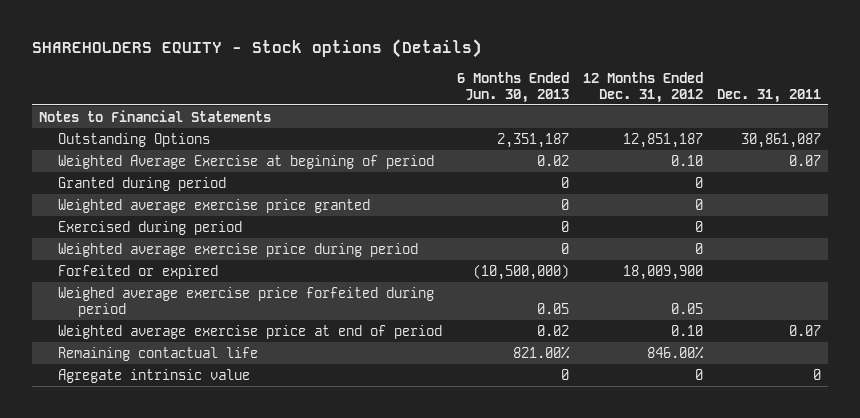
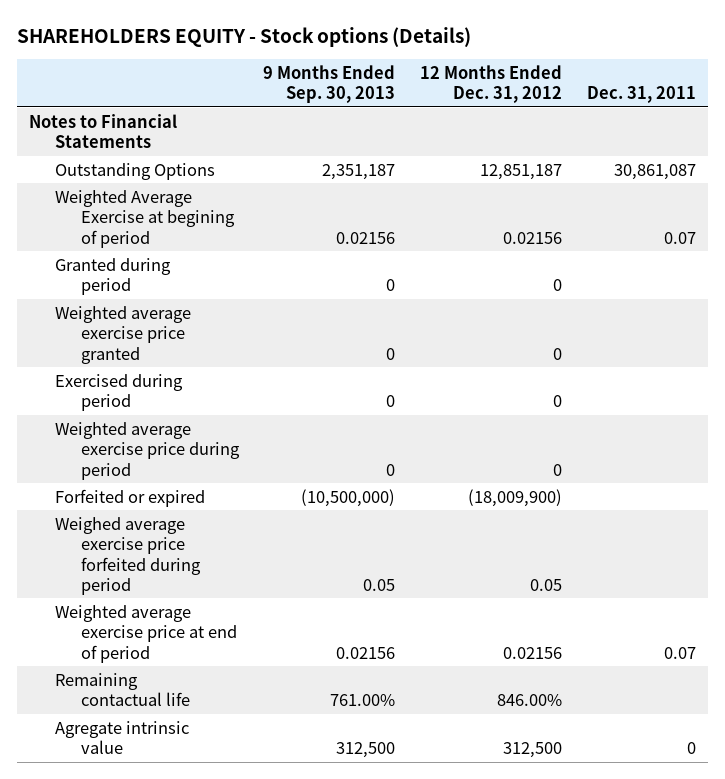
- | 6 Months Ended Jun. 30, 2013 | 12 Months Ended Dec. 31, 2012 | Dec. 31, 2011
+ | 9 Months Ended Sep. 30, 2013 | 12 Months Ended Dec. 31, 2012 | Dec. 31, 2011
- Weighted Average Exercise at begining of period | 0.02 | 0.10 | 0.07
+ Weighted Average Exercise at begining of period | 0.02156 | 0.02156 | 0.07
- Forfeited or expired | (10,500,000) | 18,009,900 |
+ Forfeited or expired | (10,500,000) | (18,009,900) |
- Weighted average exercise price at end of period | 0.02 | 0.10 | 0.07
+ Weighted average exercise price at end of period | 0.02156 | 0.02156 | 0.07
- Agregate intrinsic value | 0 | 0 | 0
+ Agregate intrinsic value | 312,500 | 312,500 | 0

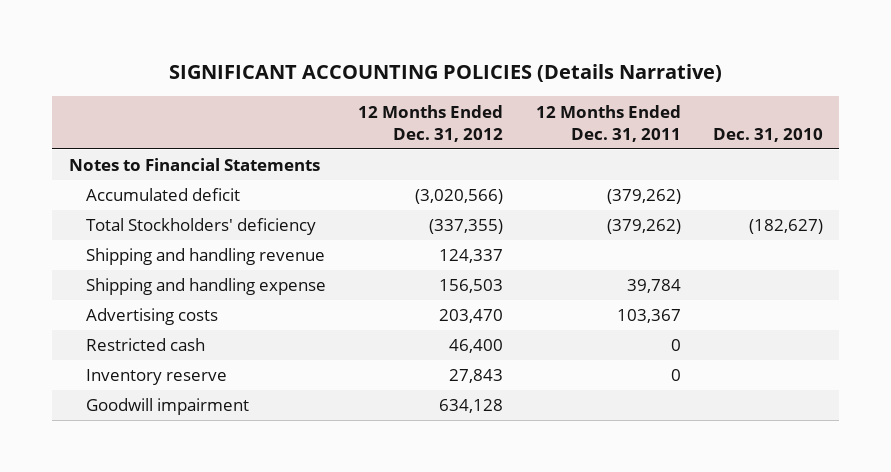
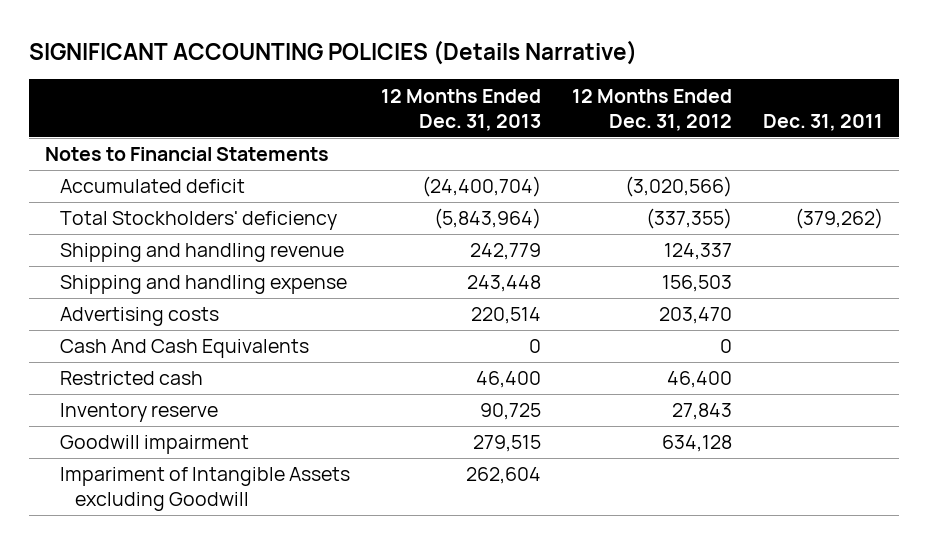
- | 12 Months Ended Dec. 31, 2012 | 12 Months Ended Dec. 31, 2011 | Dec. 31, 2010
+ | 12 Months Ended Dec. 31, 2013 | 12 Months Ended Dec. 31, 2012 | Dec. 31, 2011
+ Cash And Cash Equivalents | 0 | 0 |
+ Impariment of Intangible Assets excluding Goodwill | 262,604 | |

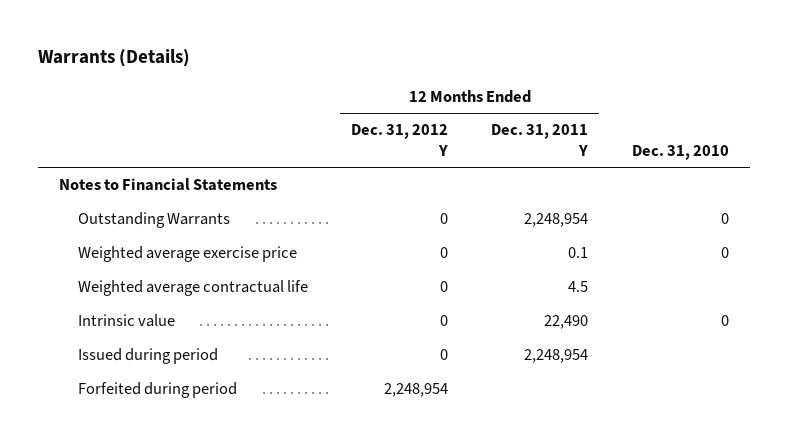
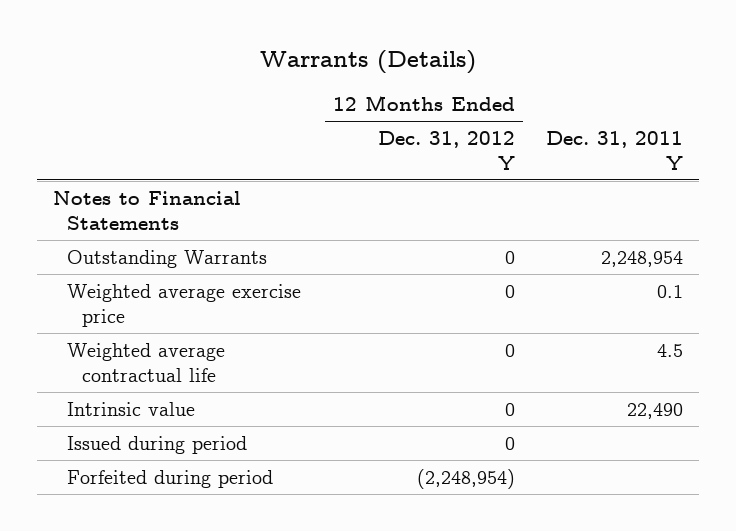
- | 12 Months Ended Dec. 31, 2012 Y | 12 Months Ended Dec. 31, 2011 Y | Dec. 31, 2010
+ | 12 Months Ended Dec. 31, 2012 Y | Dec. 31, 2011 Y
- Forfeited during period | 2,248,954 | |
+ Forfeited during period | (2,248,954) |

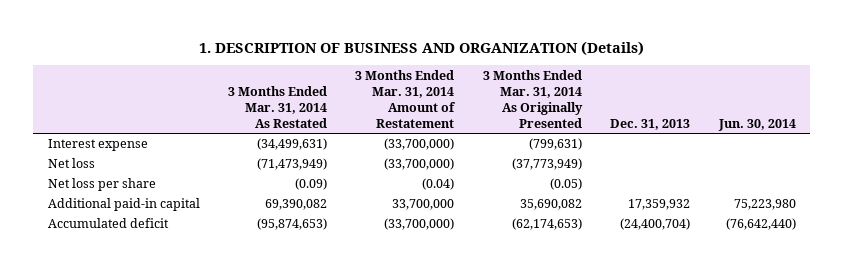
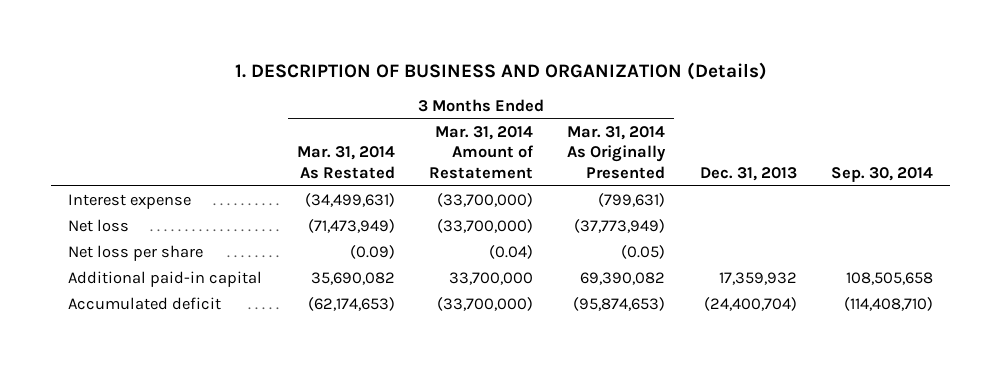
- | 3 Months Ended Mar. 31, 2014 As Restated | 3 Months Ended Mar. 31, 2014 Amount of Restatement | 3 Months Ended Mar. 31, 2014 As Originally Presented | Dec. 31, 2013 | Jun. 30, 2014
+ | 3 Months Ended Mar. 31, 2014 As Restated | 3 Months Ended Mar. 31, 2014 Amount of Restatement | 3 Months Ended Mar. 31, 2014 As Originally Presented | Dec. 31, 2013 | Sep. 30, 2014
- Additional paid-in capital | 69,390,082 | 33,700,000 | 35,690,082 | 17,359,932 | 75,223,980
- Accumulated deficit | (95,874,653) | (33,700,000) | (62,174,653) | (24,400,704) | (76,642,440)
+ Additional paid-in capital | 35,690,082 | 33,700,000 | 69,390,082 | 17,359,932 | 108,505,658
+ Accumulated deficit | (62,174,653) | (33,700,000) | (95,874,653) | (24,400,704) | (114,408,710)

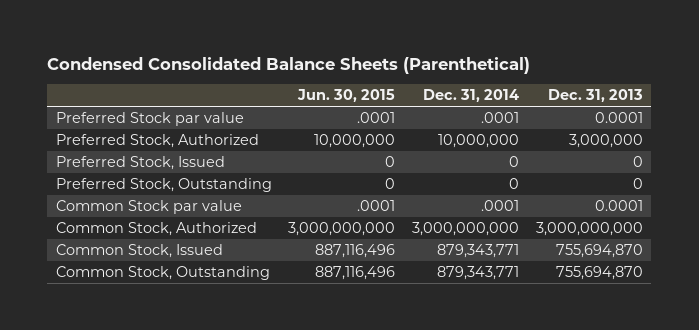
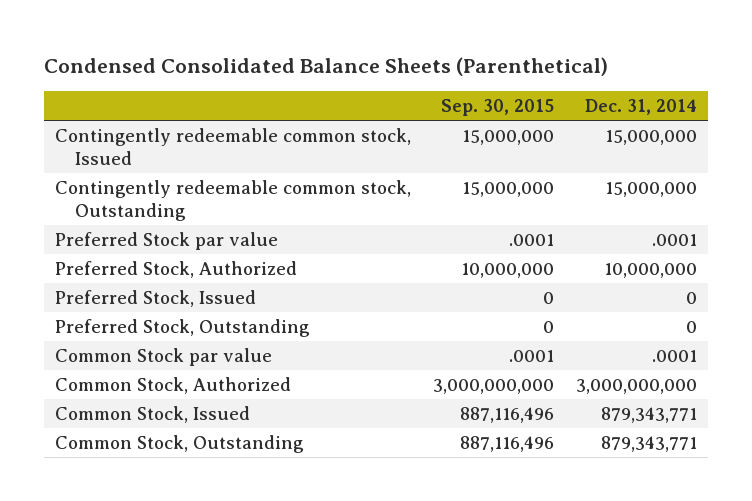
- | Jun. 30, 2015 | Dec. 31, 2014 | Dec. 31, 2013
+ | Sep. 30, 2015 | Dec. 31, 2014
+ Contingently redeemable common stock, Issued | 15,000,000 | 15,000,000
+ Contingently redeemable common stock, Outstanding | 15,000,000 | 15,000,000

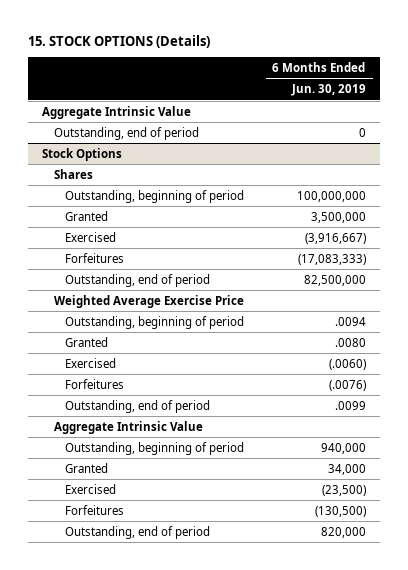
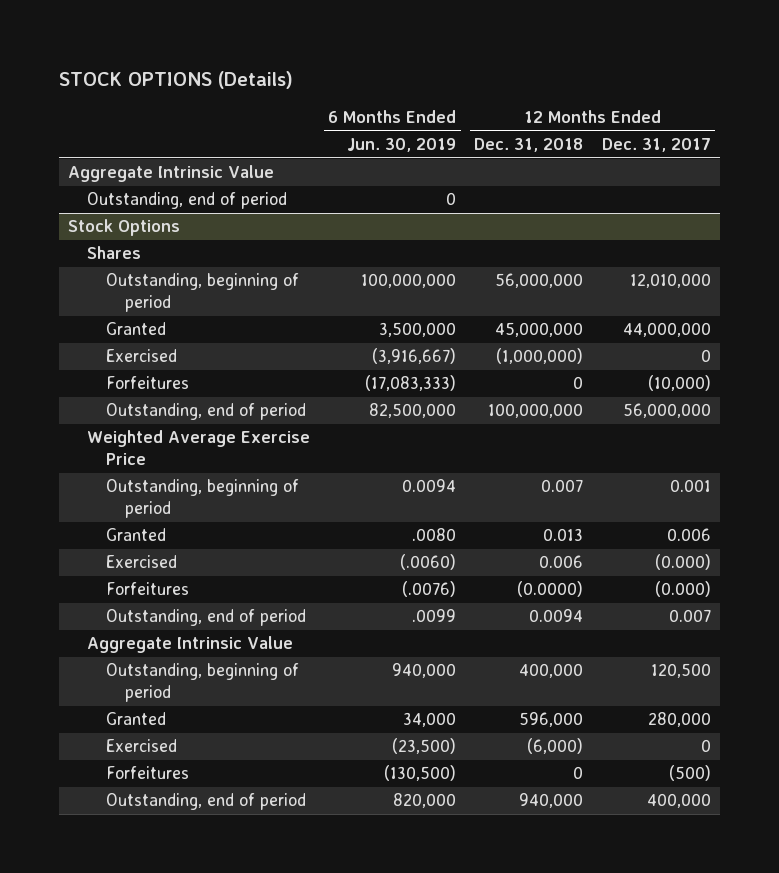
- 15. STOCK OPTIONS (Details)
+ STOCK OPTIONS (Details)
- | 6 Months Ended Jun. 30, 2019
+ | 6 Months Ended Jun. 30, 2019 | 12 Months Ended Dec. 31, 2018 | 12 Months Ended Dec. 31, 2017
@ Stock Options
- Outstanding, beginning of period | .0094
+ Outstanding, beginning of period | 0.0094 | 0.007 | 0.001

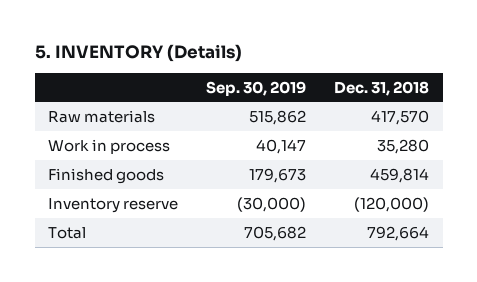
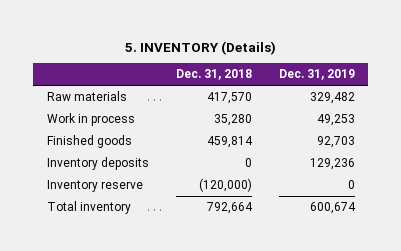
- | Sep. 30, 2019 | Dec. 31, 2018
+ | Dec. 31, 2018 | Dec. 31, 2019
+ Inventory deposits | 0 | 129,236
- Total | 705,682 | 792,664
+ Total inventory | 792,664 | 600,674

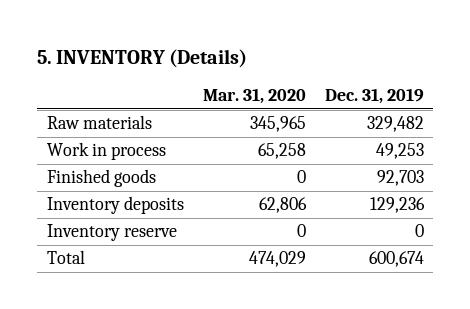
- | Dec. 31, 2018 | Dec. 31, 2019
+ | Mar. 31, 2020 | Dec. 31, 2019
- Total inventory | 792,664 | 600,674
+ Total | 474,029 | 600,674

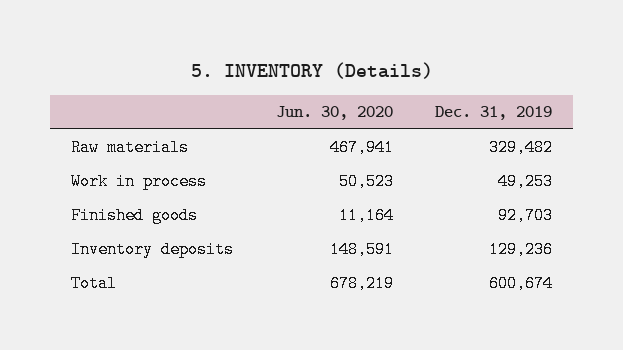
- | Mar. 31, 2020 | Dec. 31, 2019
+ | Jun. 30, 2020 | Dec. 31, 2019
- Inventory reserve | 0 | 0

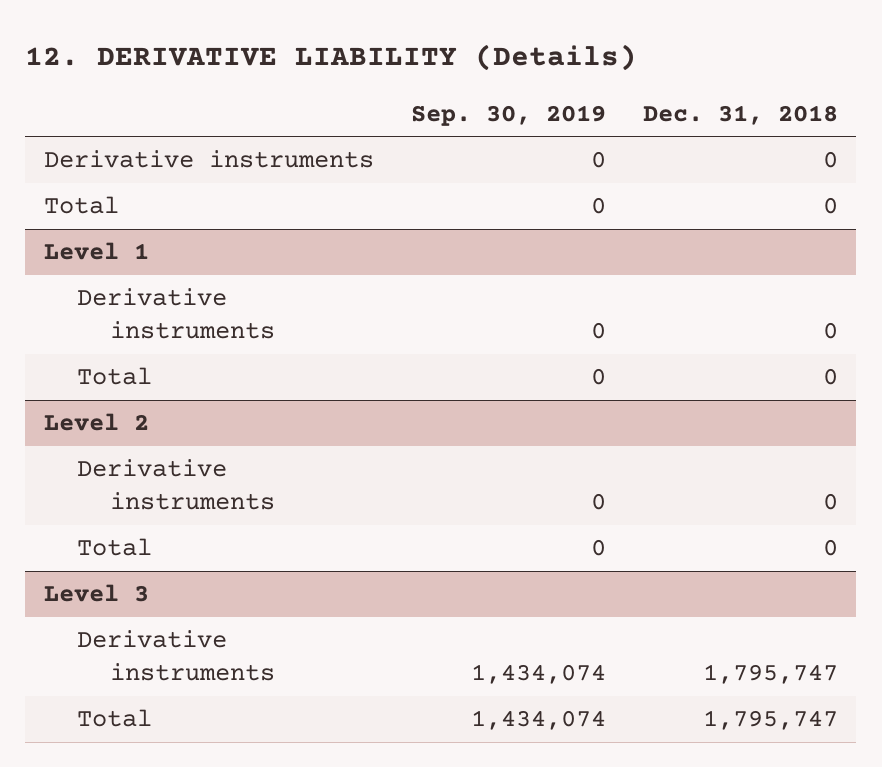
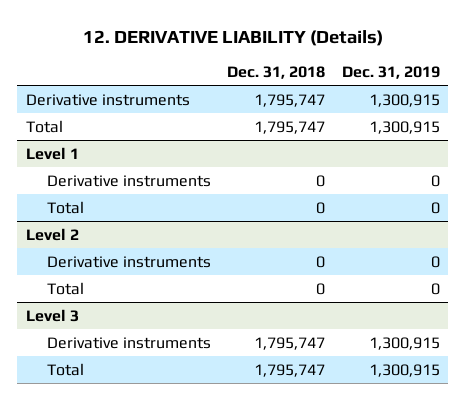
- | Sep. 30, 2019 | Dec. 31, 2018
+ | Dec. 31, 2018 | Dec. 31, 2019
- Derivative instruments | 0 | 0
- Total | 0 | 0
+ Derivative instruments | 1,795,747 | 1,300,915
+ Total | 1,795,747 | 1,300,915

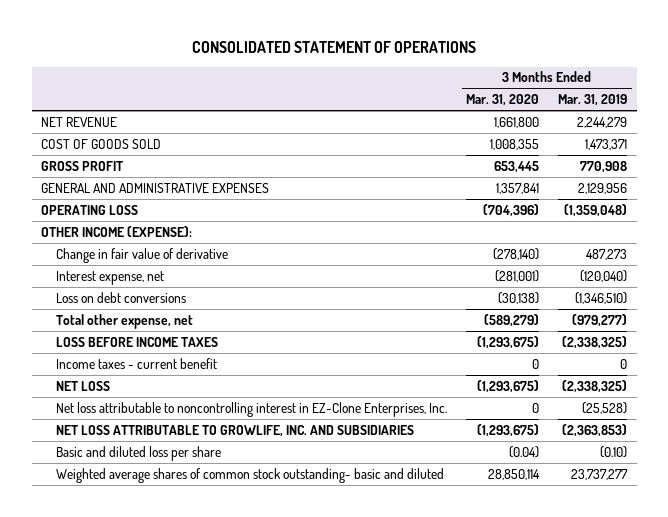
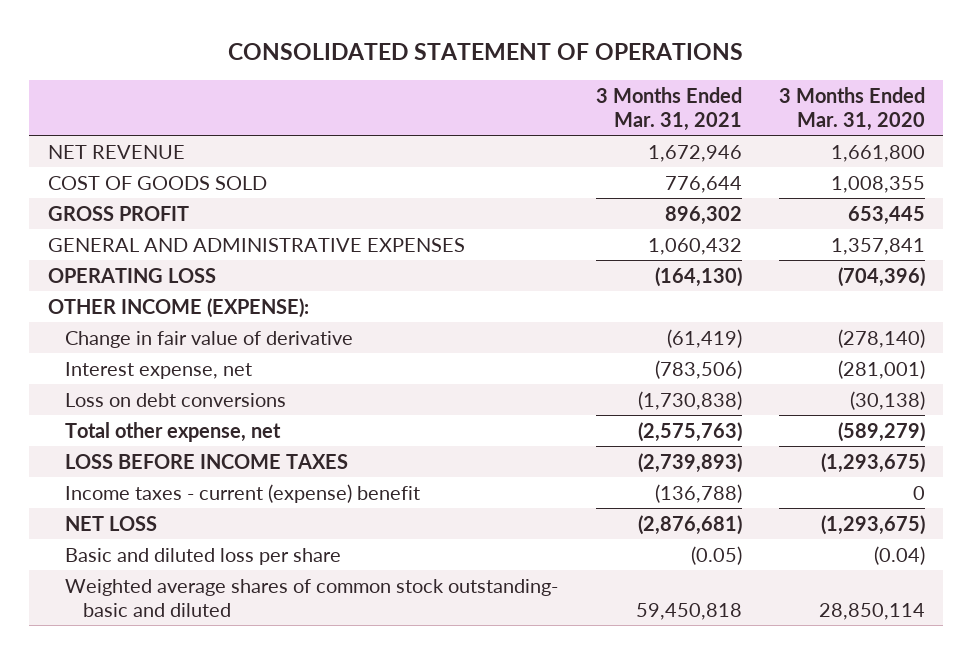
- | 3 Months Ended Mar. 31, 2020 | 3 Months Ended Mar. 31, 2019
+ | 3 Months Ended Mar. 31, 2021 | 3 Months Ended Mar. 31, 2020
- Income taxes - current benefit | 0 | 0
+ Income taxes - current (expense) benefit | (136,788) | 0
- Net loss attributable to noncontrolling interest in EZ-Clone Enterprises, Inc. | 0 | (25,528)
- NET LOSS ATTRIBUTABLE TO GROWLIFE, INC. AND SUBSIDIARIES | (1,293,675) | (2,363,853)

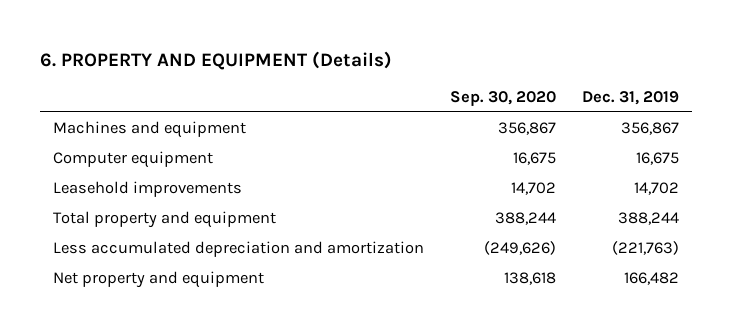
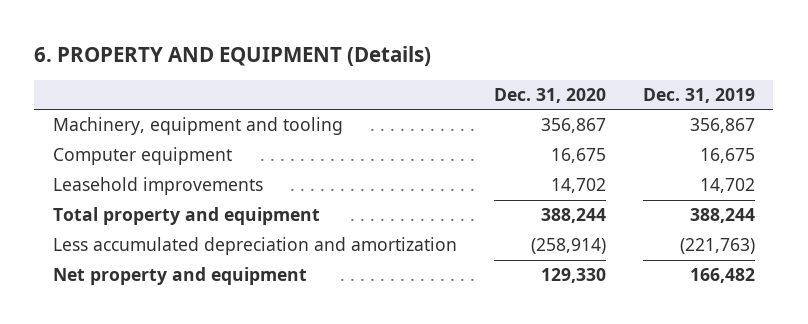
- | Sep. 30, 2020 | Dec. 31, 2019
+ | Dec. 31, 2020 | Dec. 31, 2019
- Machines and equipment | 356,867 | 356,867
+ Machinery, equipment and tooling | 356,867 | 356,867

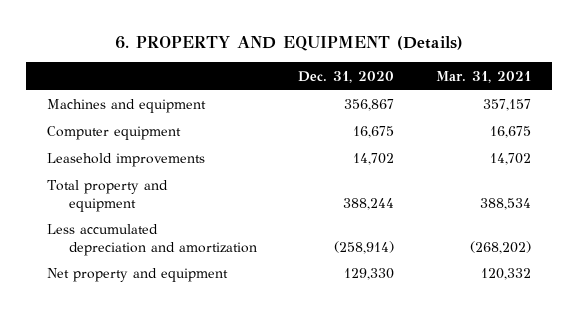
- | Dec. 31, 2020 | Dec. 31, 2019
+ | Dec. 31, 2020 | Mar. 31, 2021
- Machinery, equipment and tooling | 356,867 | 356,867
+ Machines and equipment | 356,867 | 357,157

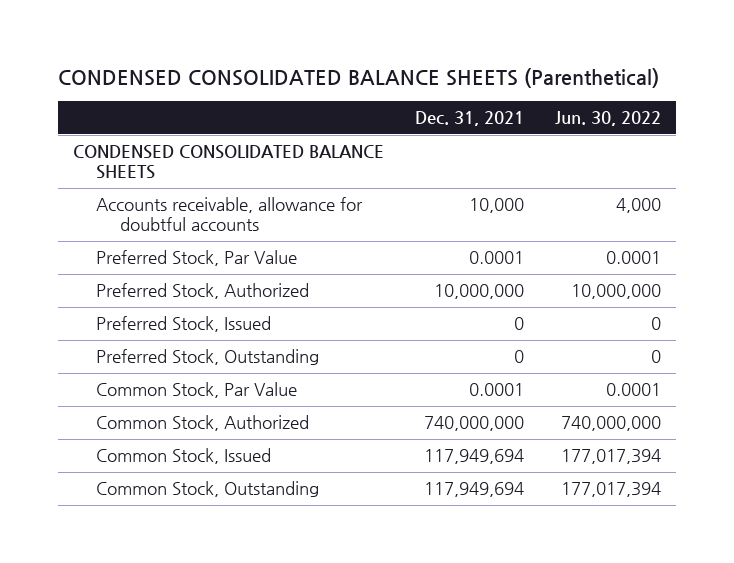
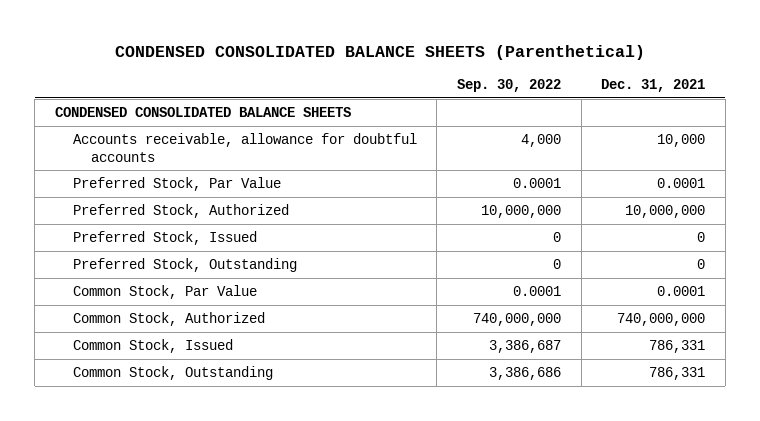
- | Dec. 31, 2021 | Jun. 30, 2022
+ | Sep. 30, 2022 | Dec. 31, 2021
- Common Stock, Issued | 117,949,694 | 177,017,394
- Common Stock, Outstanding | 117,949,694 | 177,017,394
+ Common Stock, Issued | 3,386,687 | 786,331
+ Common Stock, Outstanding | 3,386,686 | 786,331

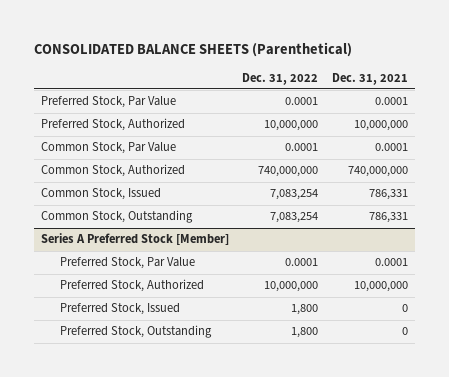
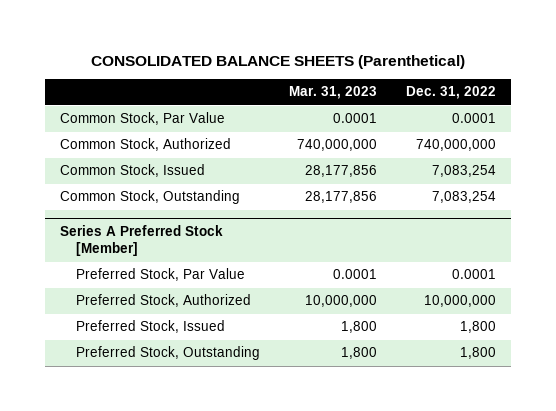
- | Dec. 31, 2022 | Dec. 31, 2021
+ | Mar. 31, 2023 | Dec. 31, 2022
- Preferred Stock, Par Value | 0.0001 | 0.0001
- Preferred Stock, Authorized | 10,000,000 | 10,000,000

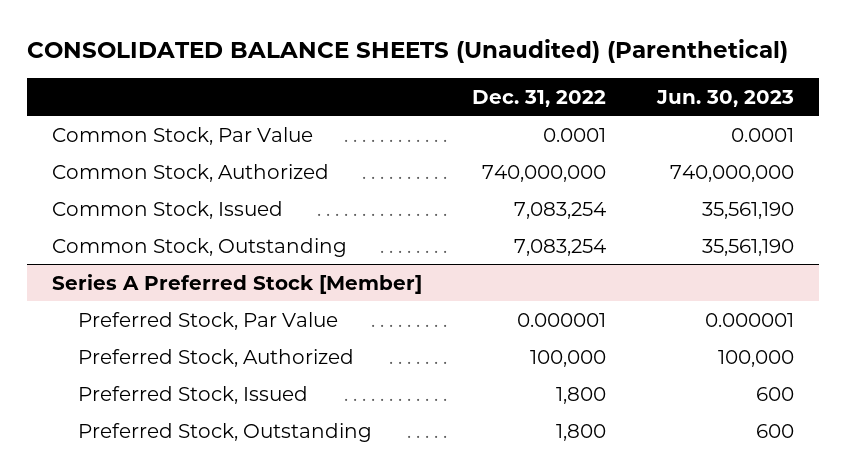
- CONSOLIDATED BALANCE SHEETS (Parenthetical)
+ CONSOLIDATED BALANCE SHEETS (Unaudited) (Parenthetical)
- | Mar. 31, 2023 | Dec. 31, 2022
+ | Dec. 31, 2022 | Jun. 30, 2023
@ Series A Preferred Stock [Member]
- Preferred Stock, Par Value | 0.0001 | 0.0001
- Preferred Stock, Authorized | 10,000,000 | 10,000,000
+ Preferred Stock, Par Value | 0.000001 | 0.000001
+ Preferred Stock, Authorized | 100,000 | 100,000

